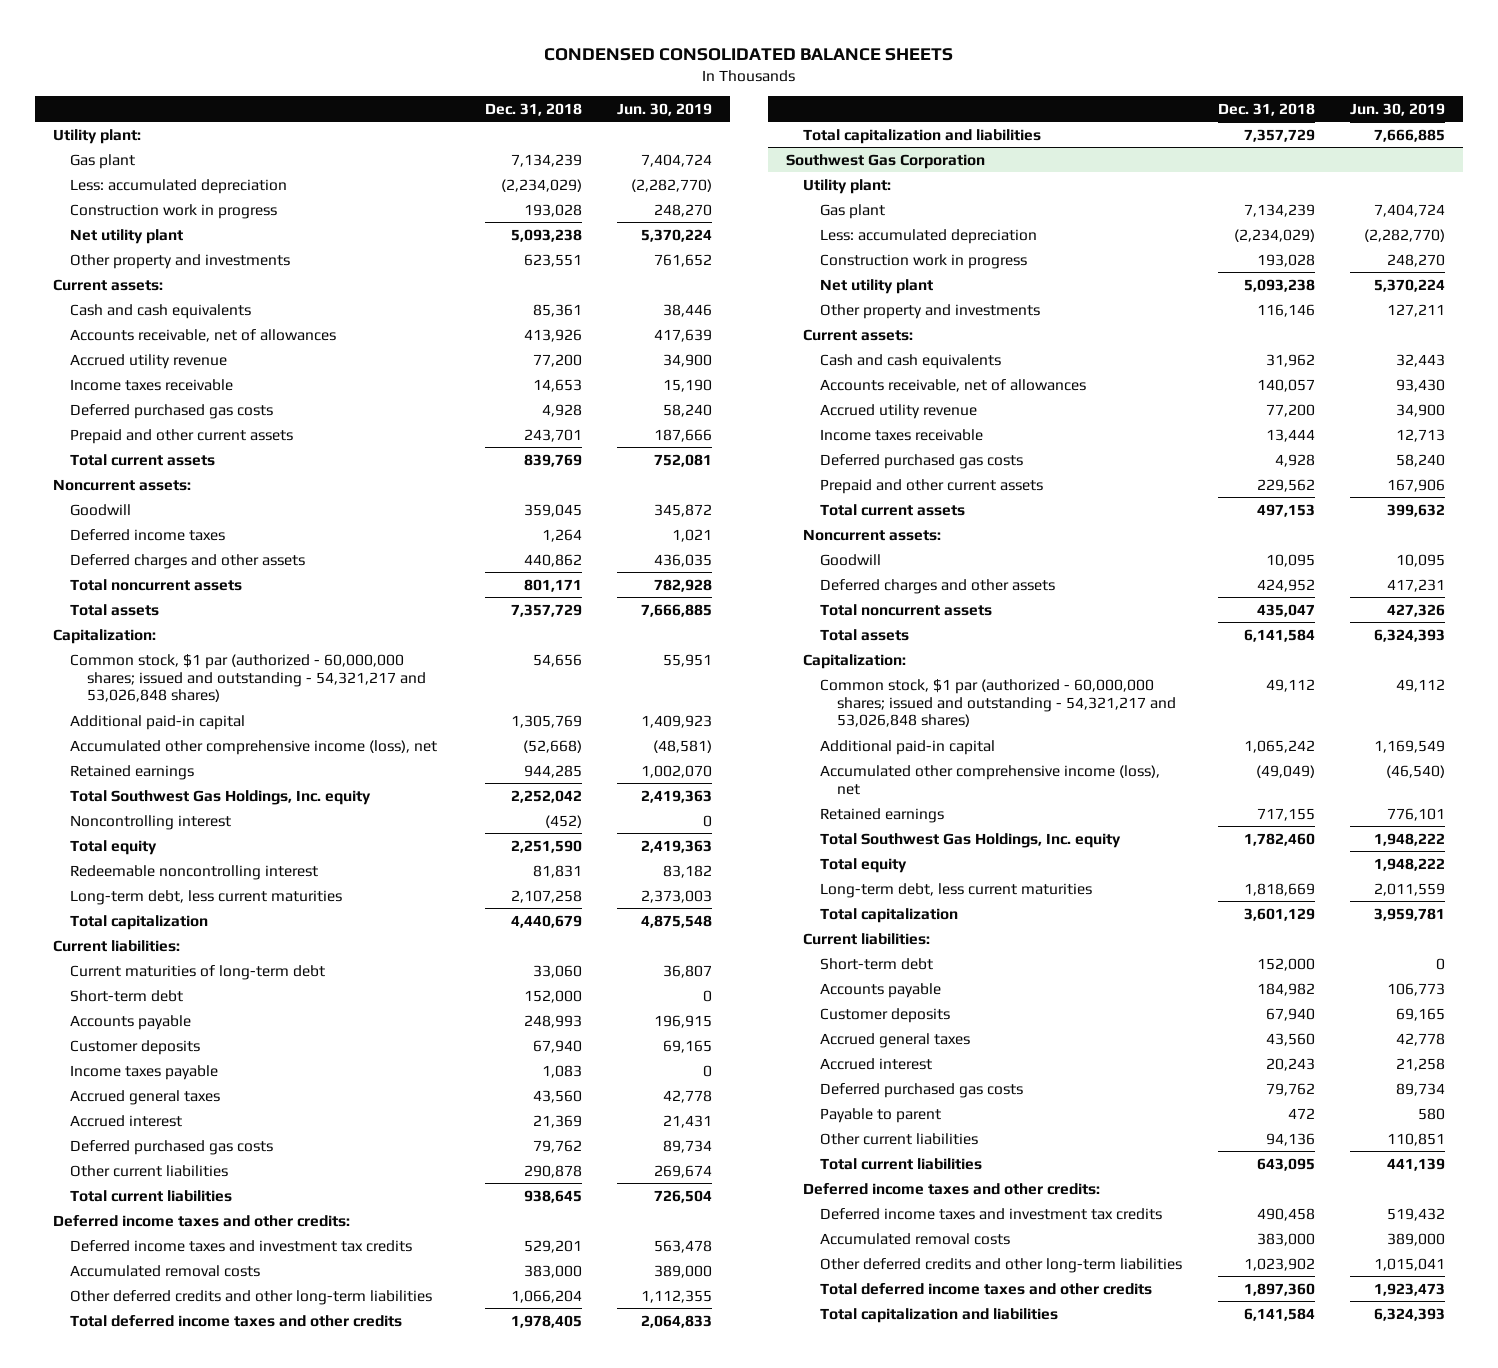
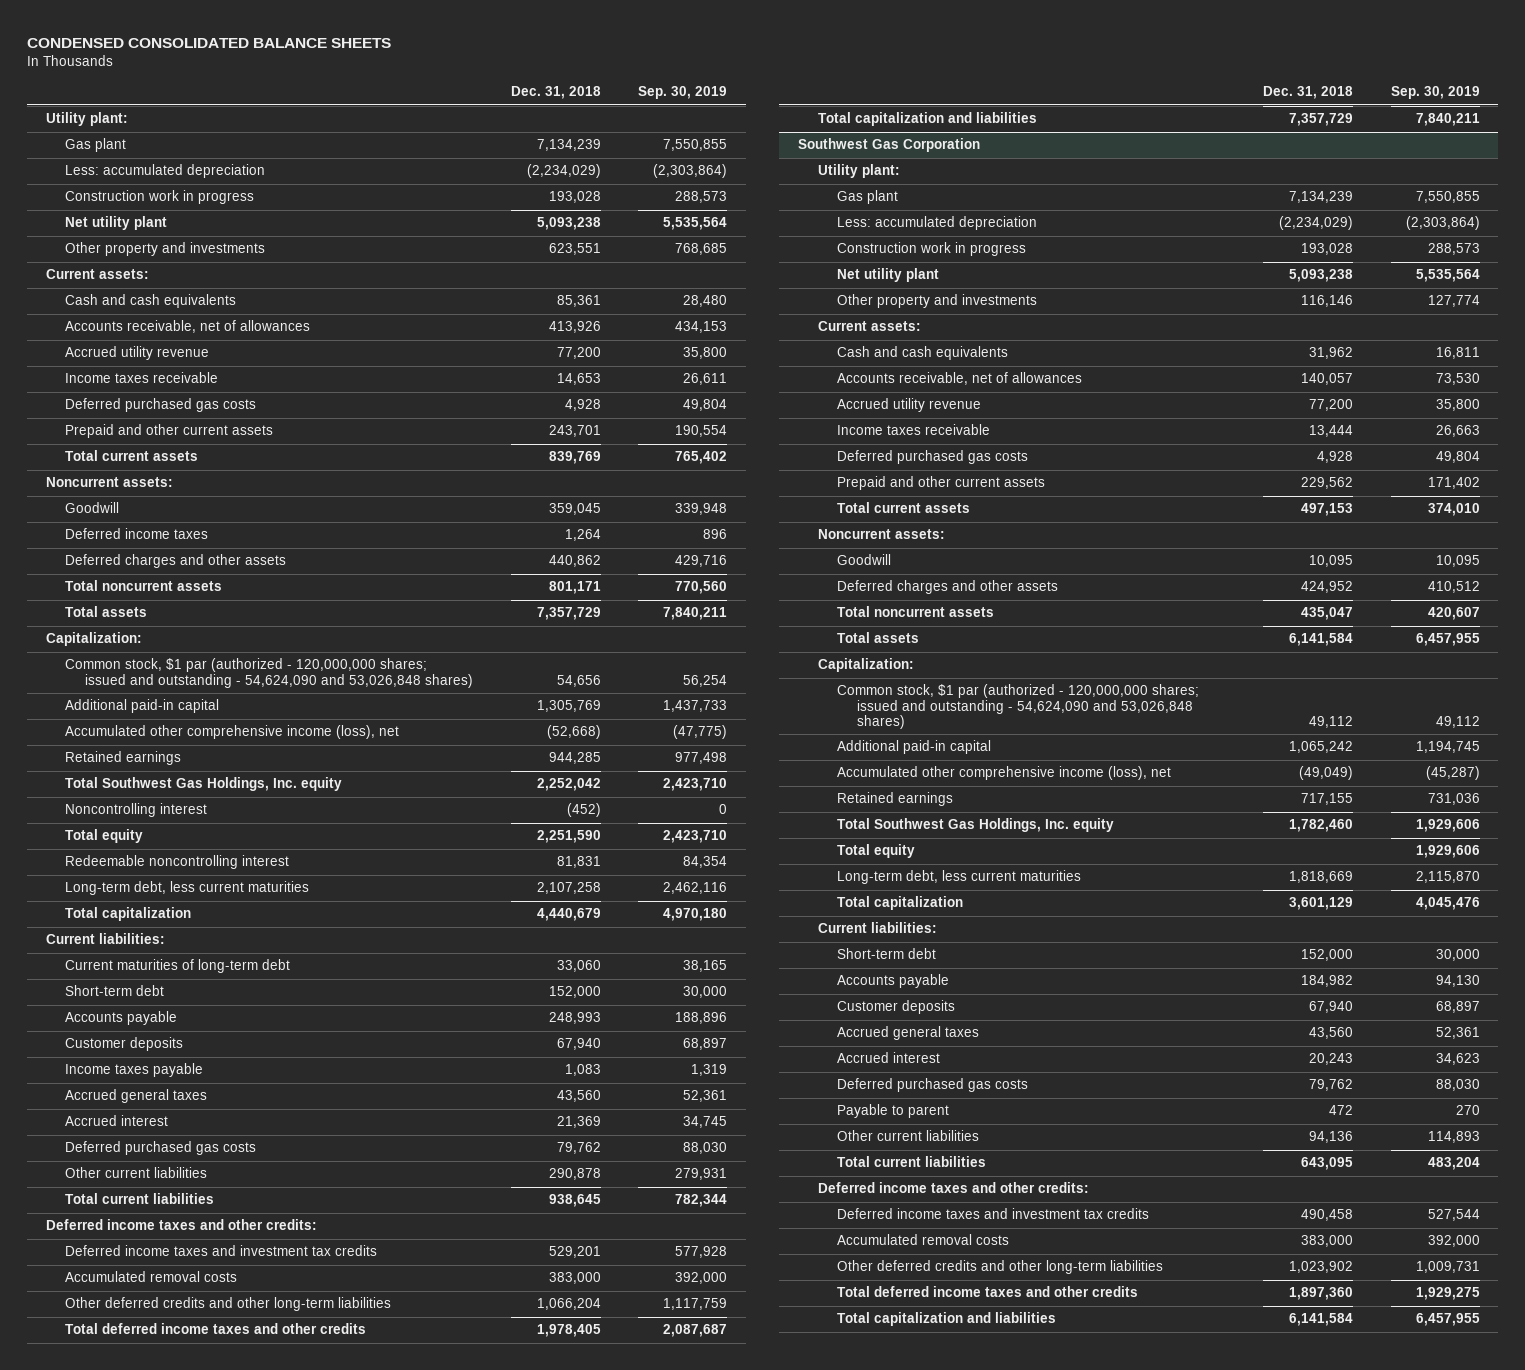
- | Dec. 31, 2018 | Jun. 30, 2019
+ | Dec. 31, 2018 | Sep. 30, 2019
- Common stock, $1 par (authorized - 60,000,000 shares; issued and outstanding - 54,321,217 and 53,026,848 shares) | 54,656 | 55,951
+ Common stock, $1 par (authorized - 120,000,000 shares; issued and outstanding - 54,624,090 and 53,026,848 shares) | 54,656 | 56,254
@ Southwest Gas Corporation
- Common stock, $1 par (authorized - 60,000,000 shares; issued and outstanding - 54,321,217 and 53,026,848 shares) | 49,112 | 49,112
+ Common stock, $1 par (authorized - 120,000,000 shares; issued and outstanding - 54,624,090 and 53,026,848 shares) | 49,112 | 49,112

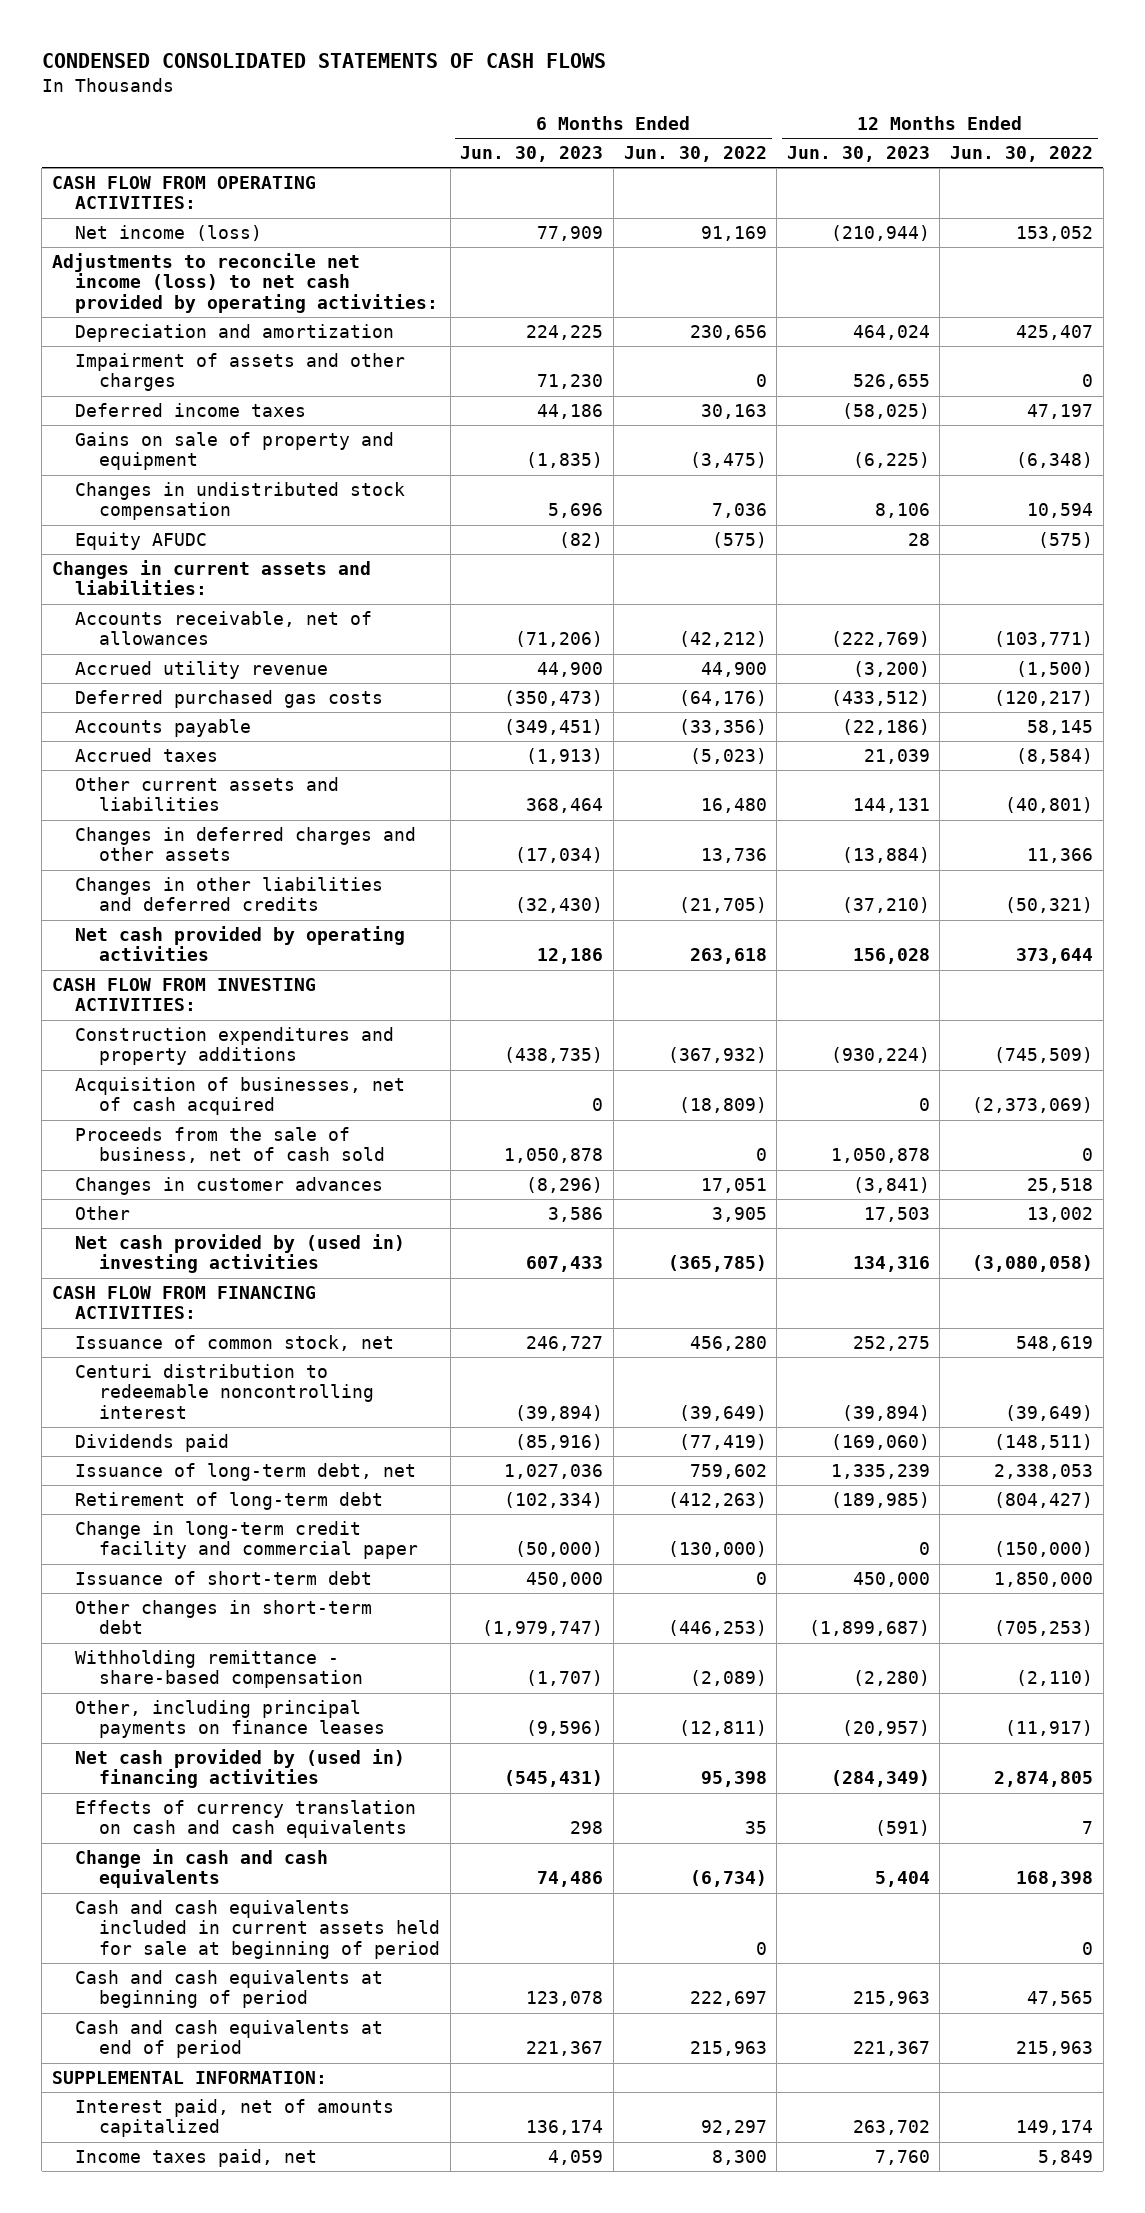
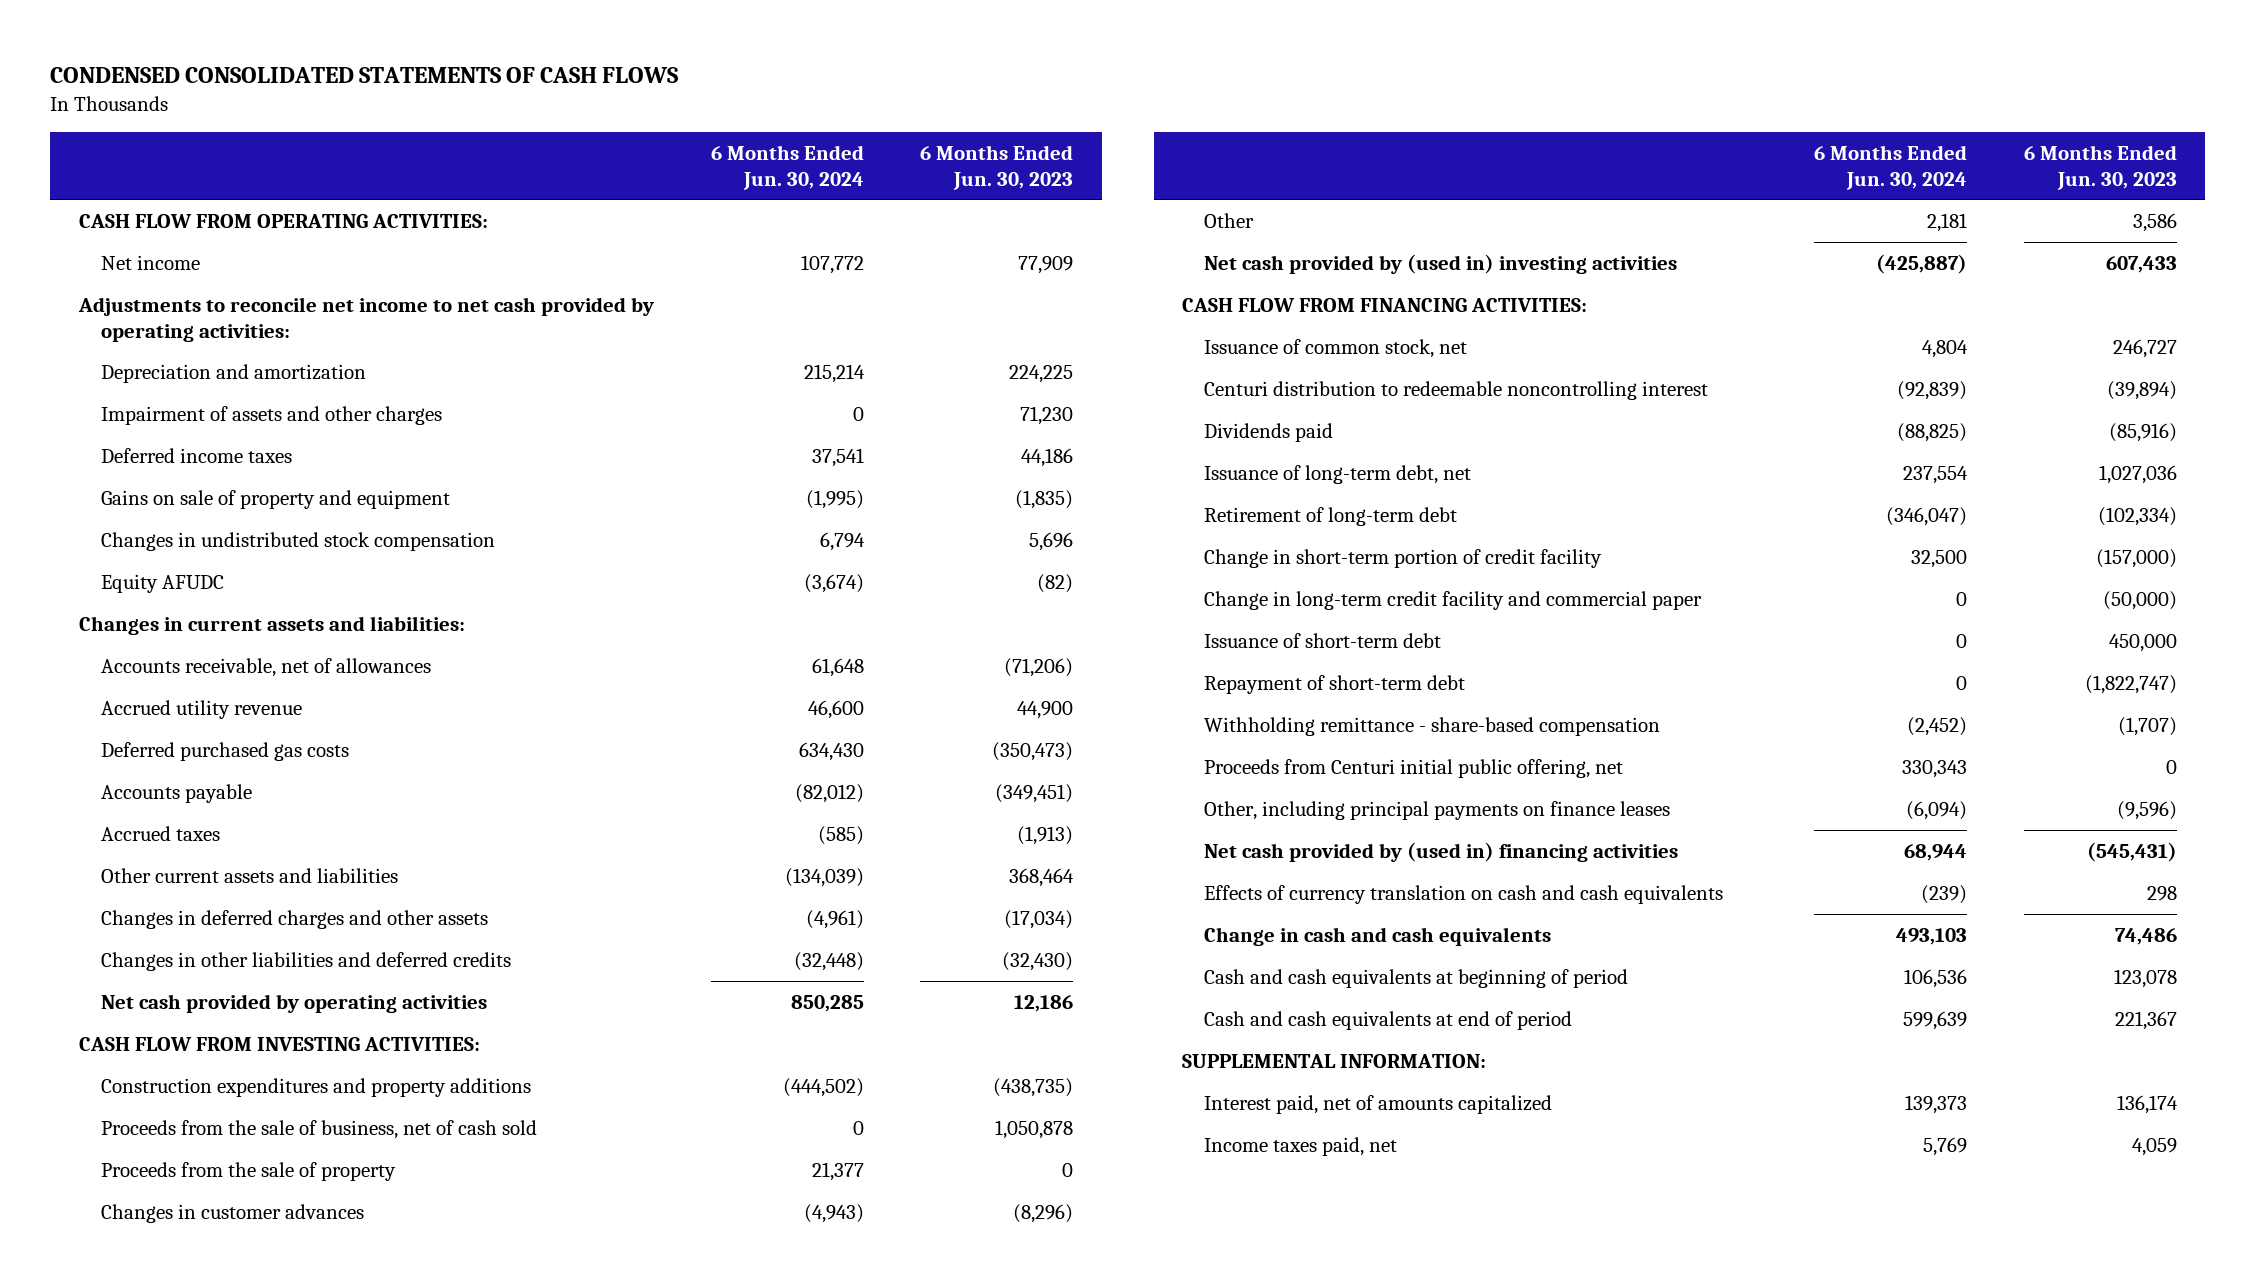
- | 6 Months Ended Jun. 30, 2023 | 6 Months Ended Jun. 30, 2022 | 12 Months Ended Jun. 30, 2023 | 12 Months Ended Jun. 30, 2022
+ | 6 Months Ended Jun. 30, 2024 | 6 Months Ended Jun. 30, 2023
- Net income (loss) | 77,909 | 91,169 | (210,944) | 153,052
- Adjustments to reconcile net income (loss) to net cash provided by operating activities:
+ Net income | 107,772 | 77,909
+ Adjustments to reconcile net income to net cash provided by operating activities:
- Acquisition of businesses, net of cash acquired | 0 | (18,809) | 0 | (2,373,069)
+ Proceeds from the sale of property | 21,377 | 0
+ Change in short-term portion of credit facility | 32,500 | (157,000)
- Other changes in short-term debt | (1,979,747) | (446,253) | (1,899,687) | (705,253)
+ Repayment of short-term debt | 0 | (1,822,747)
+ Proceeds from Centuri initial public offering, net | 330,343 | 0
- Cash and cash equivalents included in current assets held for sale at beginning of period | | 0 | | 0

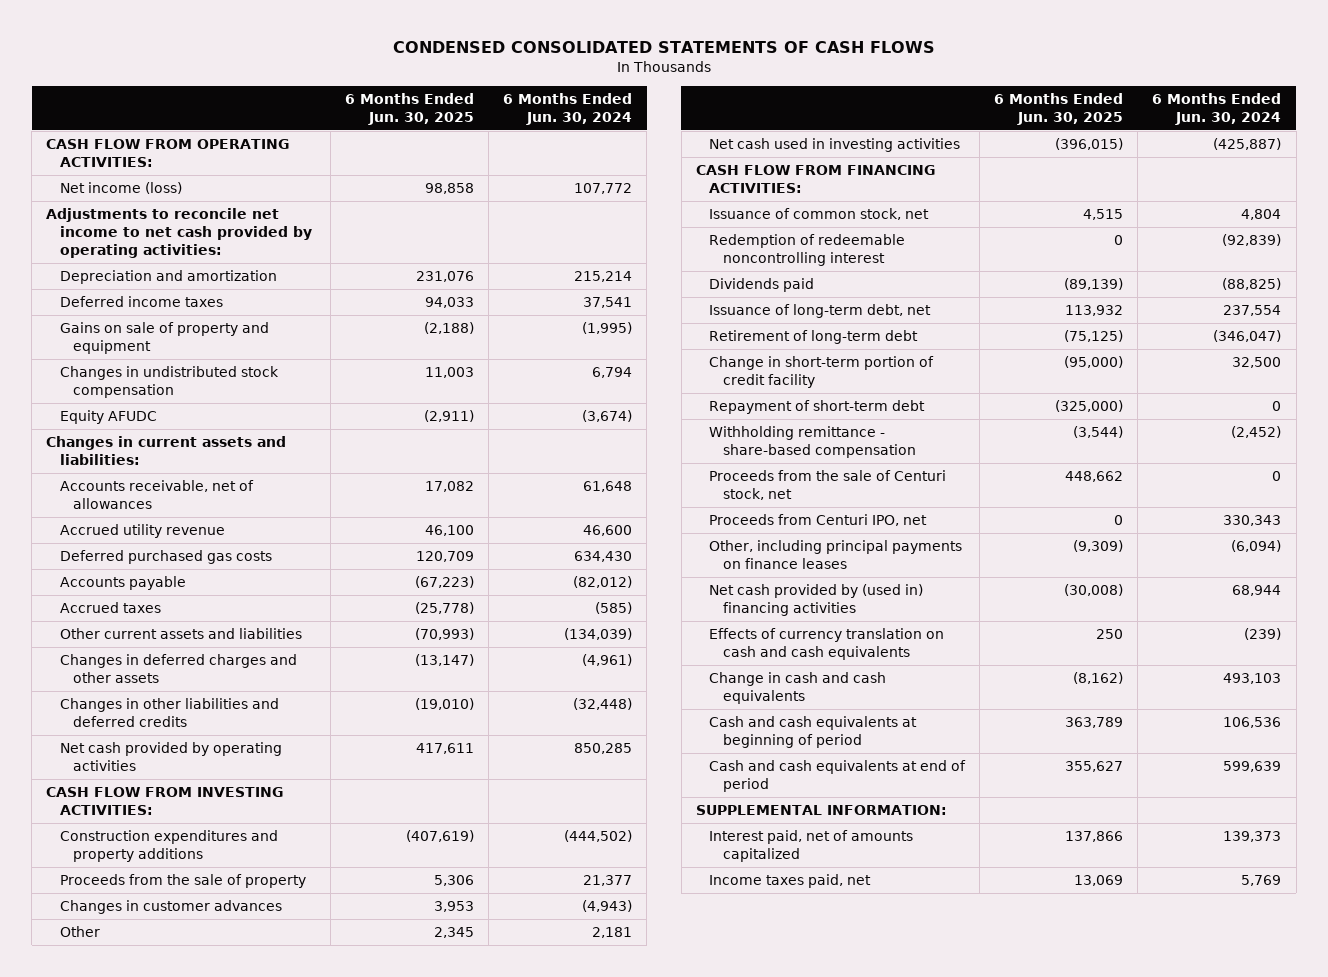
- | 6 Months Ended Jun. 30, 2024 | 6 Months Ended Jun. 30, 2023
+ | 6 Months Ended Jun. 30, 2025 | 6 Months Ended Jun. 30, 2024
- Net income | 107,772 | 77,909
+ Net income (loss) | 98,858 | 107,772
- Impairment of assets and other charges | 0 | 71,230
- Proceeds from the sale of business, net of cash sold | 0 | 1,050,878
- Net cash provided by (used in) investing activities | (425,887) | 607,433
+ Net cash used in investing activities | (396,015) | (425,887)
- Centuri distribution to redeemable noncontrolling interest | (92,839) | (39,894)
+ Redemption of redeemable noncontrolling interest | 0 | (92,839)
- Change in long-term credit facility and commercial paper | 0 | (50,000)
- Issuance of short-term debt | 0 | 450,000
- Proceeds from Centuri initial public offering, net | 330,343 | 0
+ Proceeds from the sale of Centuri stock, net | 448,662 | 0
+ Proceeds from Centuri IPO, net | 0 | 330,343

